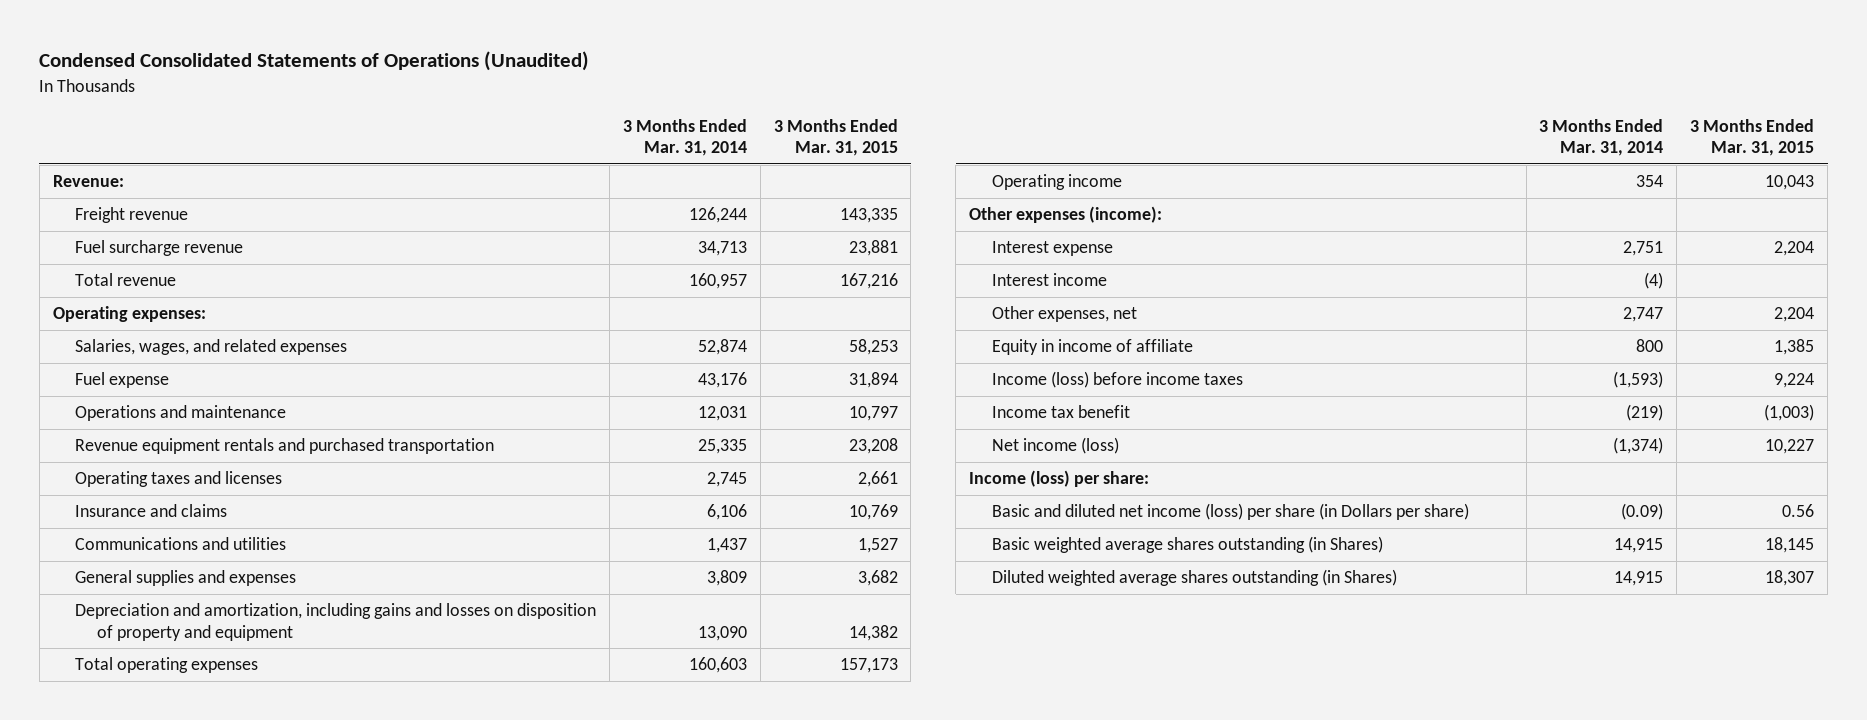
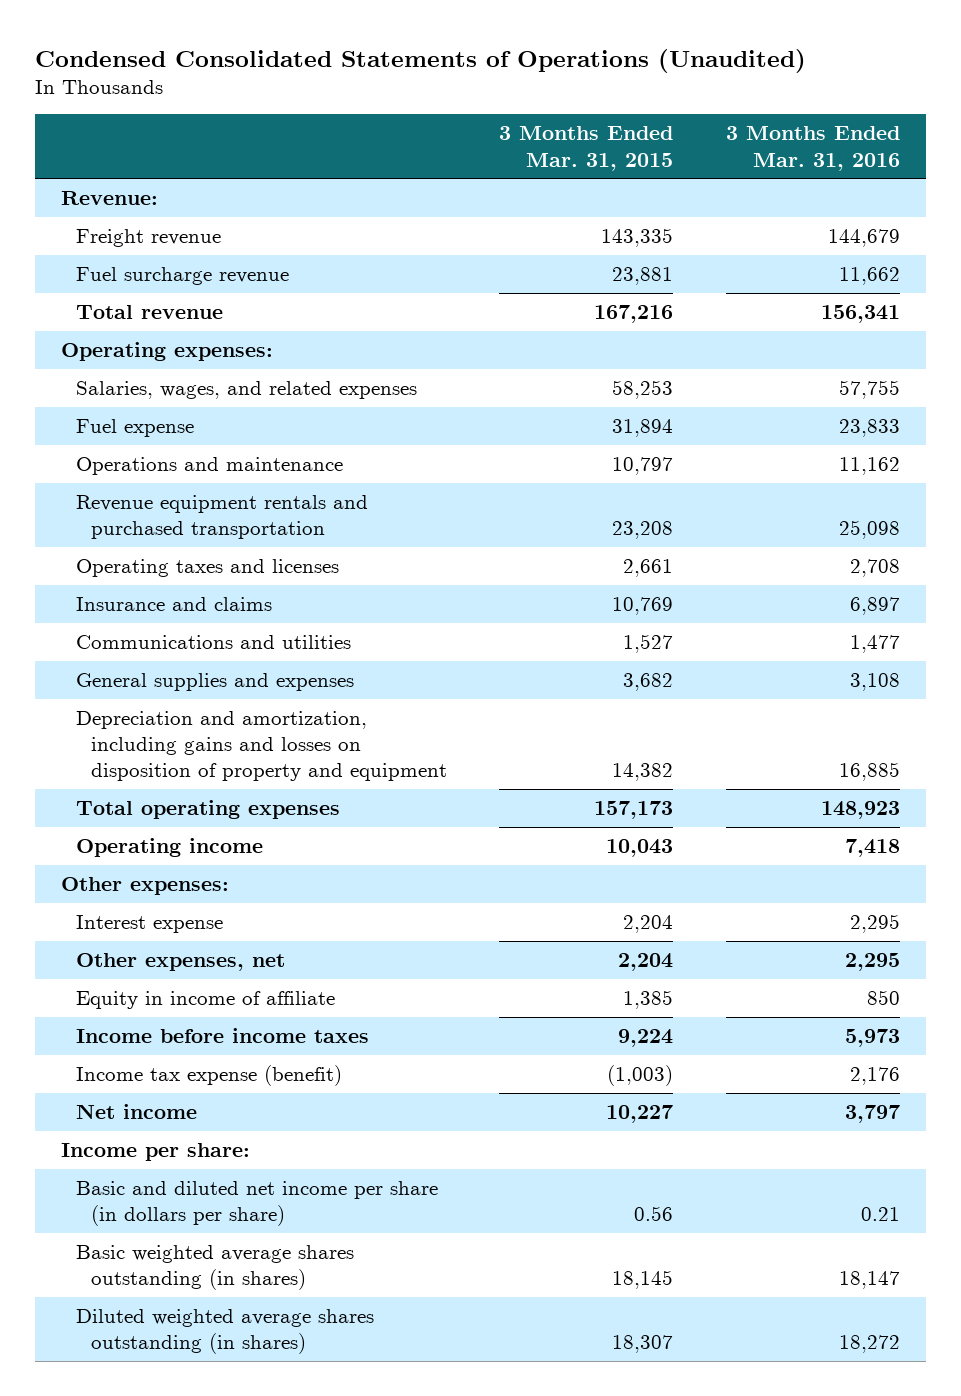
- | 3 Months Ended Mar. 31, 2014 | 3 Months Ended Mar. 31, 2015
+ | 3 Months Ended Mar. 31, 2015 | 3 Months Ended Mar. 31, 2016
- Other expenses (income):
+ Other expenses:
- Interest income | (4) |
- Income (loss) before income taxes | (1,593) | 9,224
- Income tax benefit | (219) | (1,003)
- Net income (loss) | (1,374) | 10,227
- Income (loss) per share:
- Basic and diluted net income (loss) per share (in Dollars per share) | (0.09) | 0.56
- Basic weighted average shares outstanding (in Shares) | 14,915 | 18,145
- Diluted weighted average shares outstanding (in Shares) | 14,915 | 18,307
+ Income before income taxes | 9,224 | 5,973
+ Income tax expense (benefit) | (1,003) | 2,176
+ Net income | 10,227 | 3,797
+ Income per share:
+ Basic and diluted net income per share (in dollars per share) | 0.56 | 0.21
+ Basic weighted average shares outstanding (in shares) | 18,145 | 18,147
+ Diluted weighted average shares outstanding (in shares) | 18,307 | 18,272

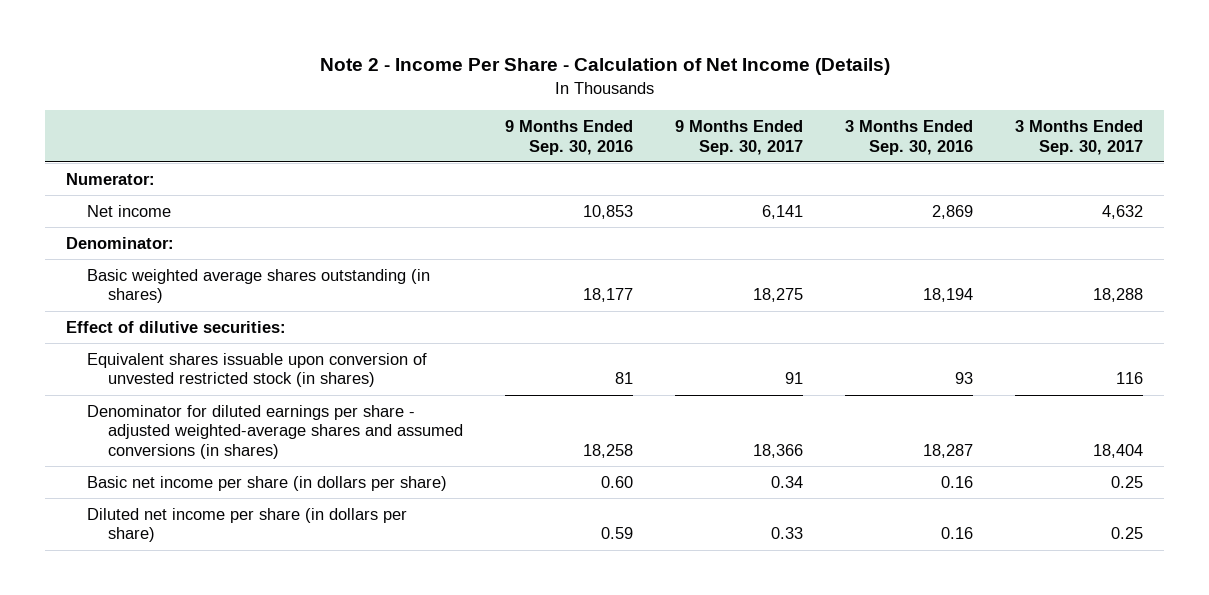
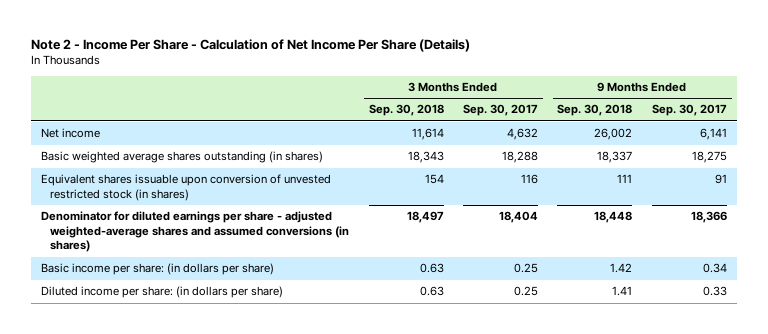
- Note 2 - Income Per Share - Calculation of Net Income (Details)
+ Note 2 - Income Per Share - Calculation of Net Income Per Share (Details)
- | 9 Months Ended Sep. 30, 2016 | 9 Months Ended Sep. 30, 2017 | 3 Months Ended Sep. 30, 2016 | 3 Months Ended Sep. 30, 2017
+ | 3 Months Ended Sep. 30, 2018 | 3 Months Ended Sep. 30, 2017 | 9 Months Ended Sep. 30, 2018 | 9 Months Ended Sep. 30, 2017
- Numerator:
- Denominator:
- Effect of dilutive securities:
- Basic net income per share (in dollars per share) | 0.60 | 0.34 | 0.16 | 0.25
- Diluted net income per share (in dollars per share) | 0.59 | 0.33 | 0.16 | 0.25
+ Basic income per share: (in dollars per share) | 0.63 | 0.25 | 1.42 | 0.34
+ Diluted income per share: (in dollars per share) | 0.63 | 0.25 | 1.41 | 0.33

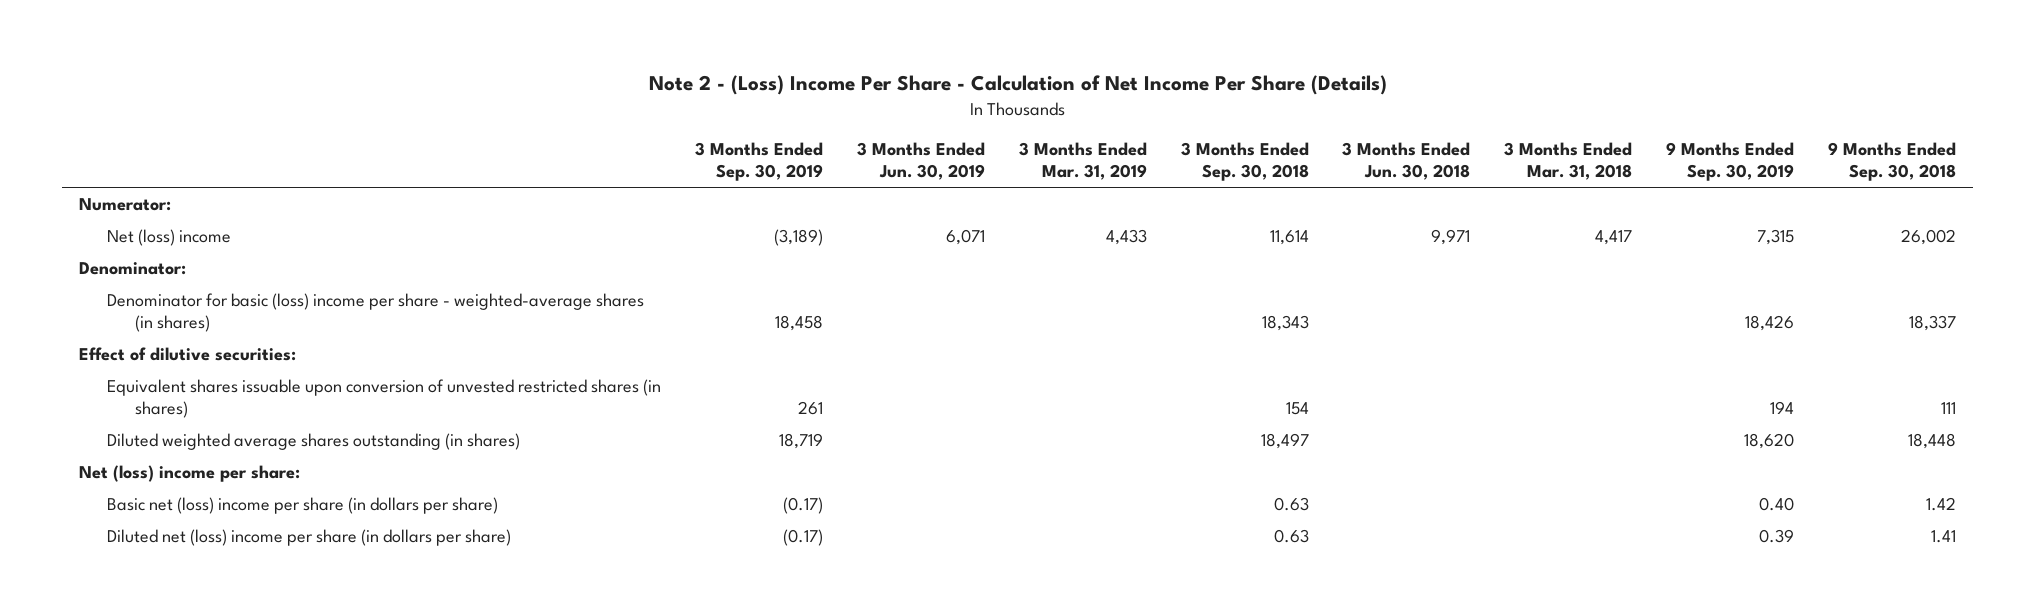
- Note 2 - Income Per Share - Calculation of Net Income Per Share (Details)
+ Note 2 - (Loss) Income Per Share - Calculation of Net Income Per Share (Details)
- | 3 Months Ended Sep. 30, 2018 | 3 Months Ended Sep. 30, 2017 | 9 Months Ended Sep. 30, 2018 | 9 Months Ended Sep. 30, 2017
+ | 3 Months Ended Sep. 30, 2019 | 3 Months Ended Jun. 30, 2019 | 3 Months Ended Mar. 31, 2019 | 3 Months Ended Sep. 30, 2018 | 3 Months Ended Jun. 30, 2018 | 3 Months Ended Mar. 31, 2018 | 9 Months Ended Sep. 30, 2019 | 9 Months Ended Sep. 30, 2018
- Net income | 11,614 | 4,632 | 26,002 | 6,141
- Basic weighted average shares outstanding (in shares) | 18,343 | 18,288 | 18,337 | 18,275
- Equivalent shares issuable upon conversion of unvested restricted stock (in shares) | 154 | 116 | 111 | 91
- Denominator for diluted earnings per share - adjusted weighted-average shares and assumed conversions (in shares) | 18,497 | 18,404 | 18,448 | 18,366
- Basic income per share: (in dollars per share) | 0.63 | 0.25 | 1.42 | 0.34
- Diluted income per share: (in dollars per share) | 0.63 | 0.25 | 1.41 | 0.33
+ Numerator:
+ Net (loss) income | (3,189) | 6,071 | 4,433 | 11,614 | 9,971 | 4,417 | 7,315 | 26,002
+ Denominator:
+ Denominator for basic (loss) income per share - weighted-average shares (in shares) | 18,458 | | | 18,343 | | | 18,426 | 18,337
+ Effect of dilutive securities:
+ Equivalent shares issuable upon conversion of unvested restricted shares (in shares) | 261 | | | 154 | | | 194 | 111
+ Diluted weighted average shares outstanding (in shares) | 18,719 | | | 18,497 | | | 18,620 | 18,448
+ Net (loss) income per share:
+ Basic net (loss) income per share (in dollars per share) | (0.17) | | | 0.63 | | | 0.40 | 1.42
+ Diluted net (loss) income per share (in dollars per share) | (0.17) | | | 0.63 | | | 0.39 | 1.41

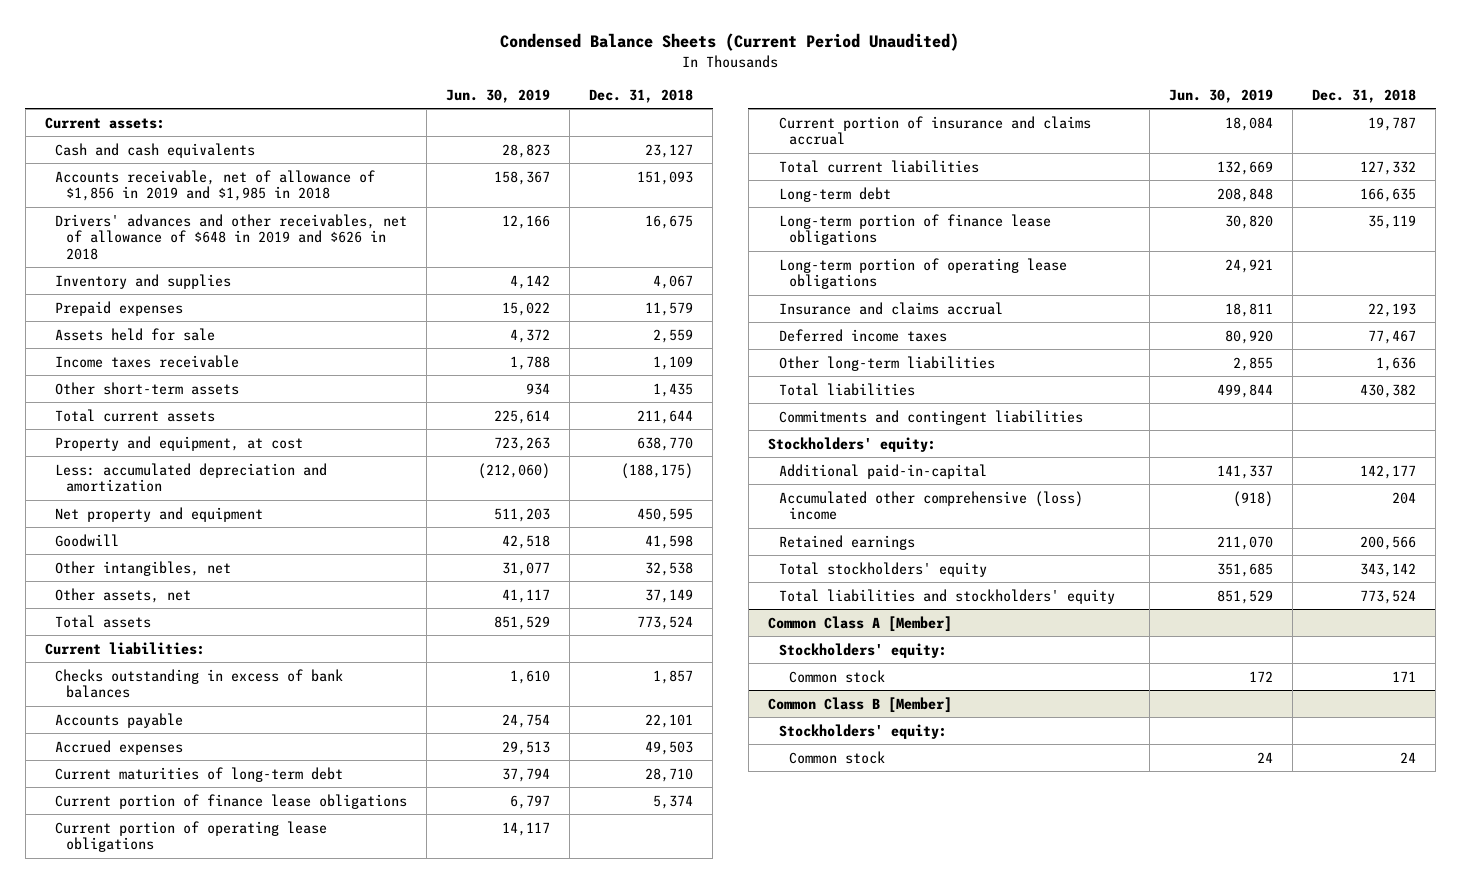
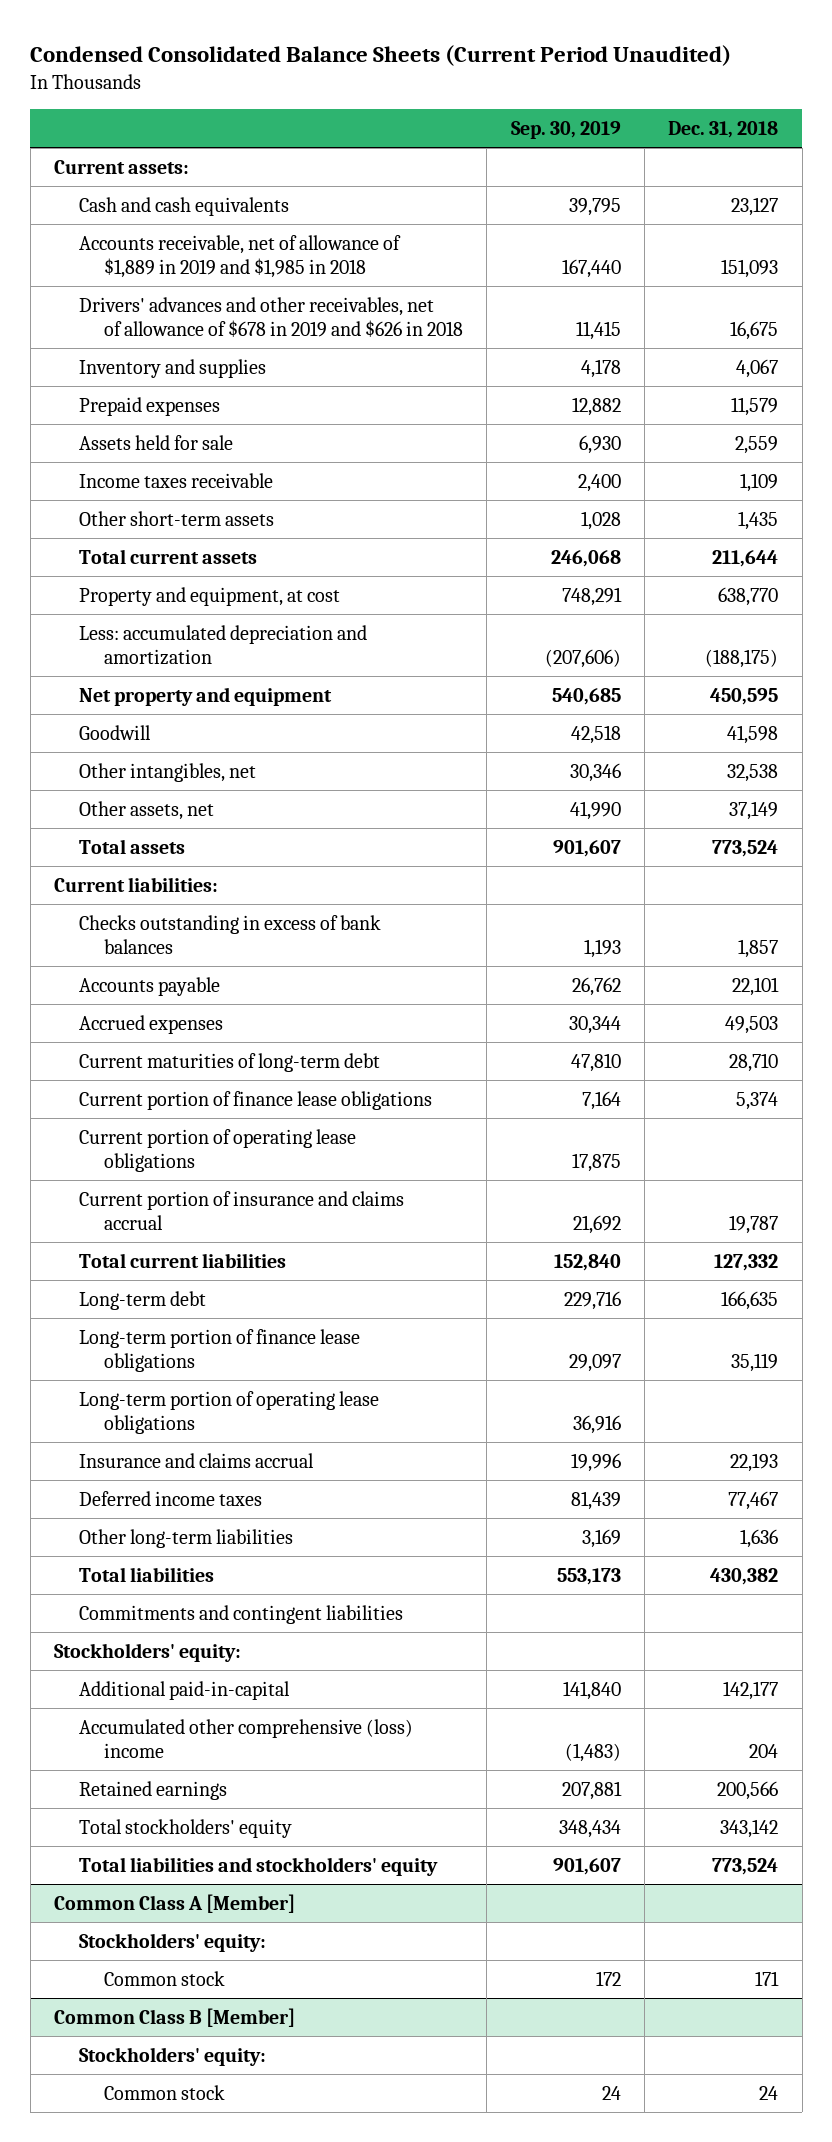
- Condensed Balance Sheets (Current Period Unaudited)
+ Condensed Consolidated Balance Sheets (Current Period Unaudited)
- | Jun. 30, 2019 | Dec. 31, 2018
+ | Sep. 30, 2019 | Dec. 31, 2018
- Accounts receivable, net of allowance of $1,856 in 2019 and $1,985 in 2018 | 158,367 | 151,093
- Drivers' advances and other receivables, net of allowance of $648 in 2019 and $626 in 2018 | 12,166 | 16,675
+ Accounts receivable, net of allowance of $1,889 in 2019 and $1,985 in 2018 | 167,440 | 151,093
+ Drivers' advances and other receivables, net of allowance of $678 in 2019 and $626 in 2018 | 11,415 | 16,675

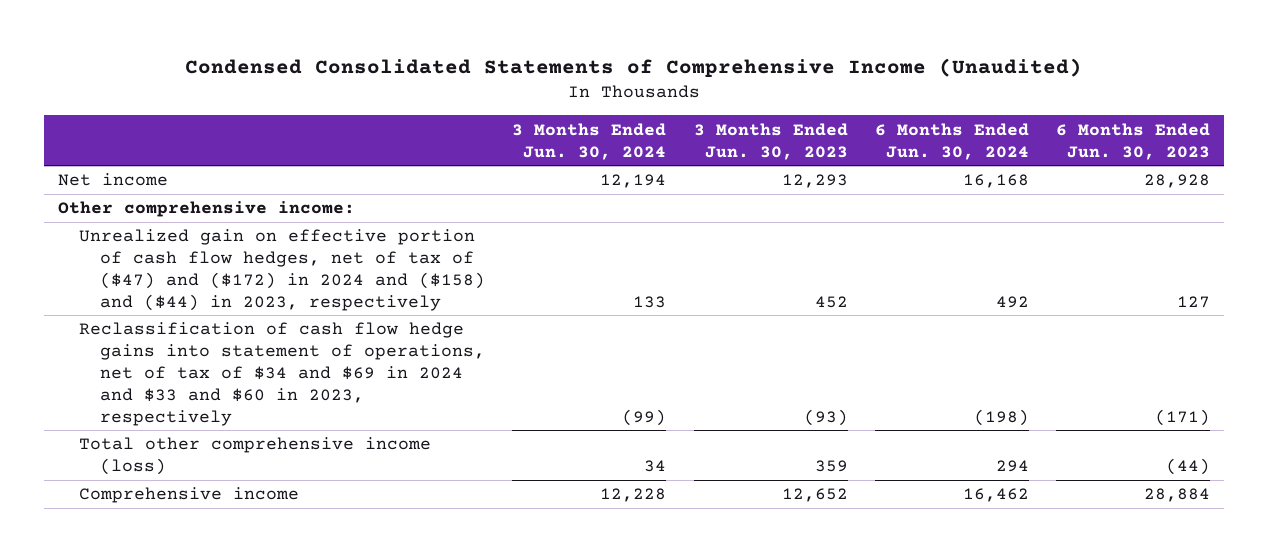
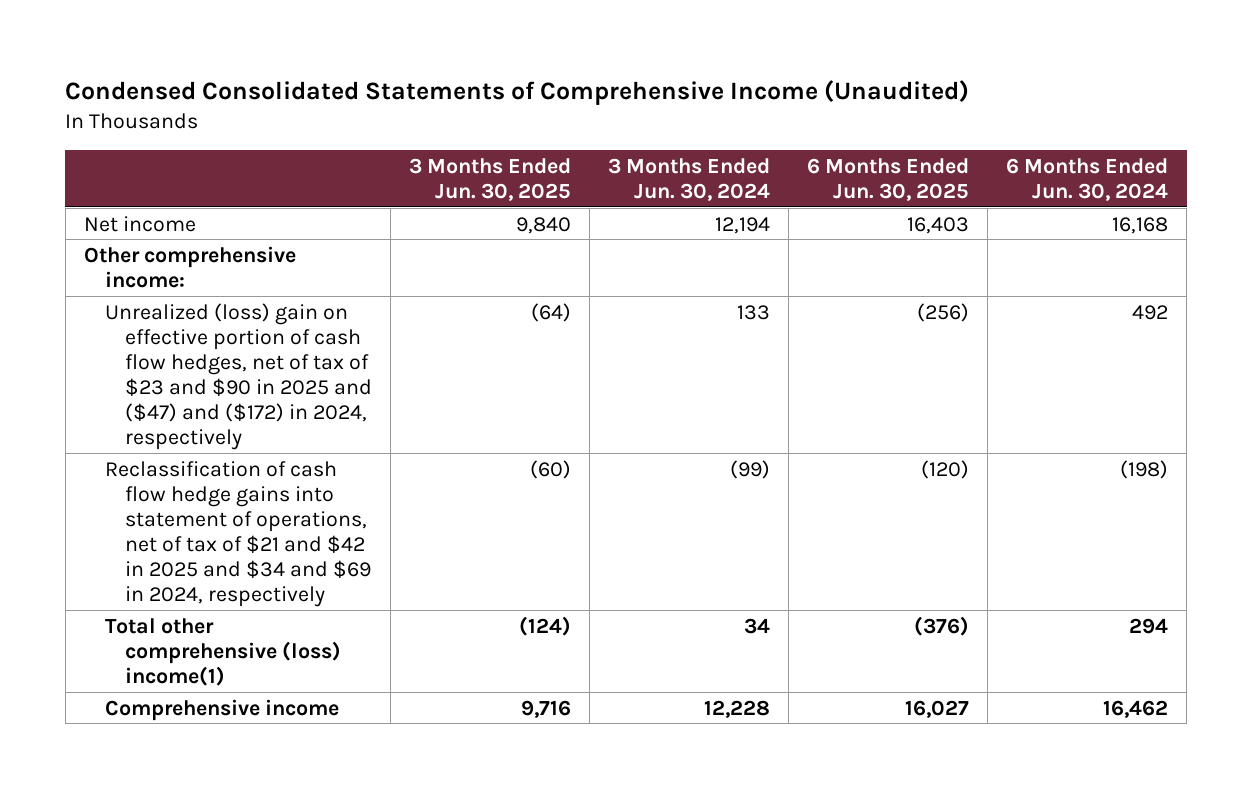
- | 3 Months Ended Jun. 30, 2024 | 3 Months Ended Jun. 30, 2023 | 6 Months Ended Jun. 30, 2024 | 6 Months Ended Jun. 30, 2023
+ | 3 Months Ended Jun. 30, 2025 | 3 Months Ended Jun. 30, 2024 | 6 Months Ended Jun. 30, 2025 | 6 Months Ended Jun. 30, 2024
- Unrealized gain on effective portion of cash flow hedges, net of tax of ($47) and ($172) in 2024 and ($158) and ($44) in 2023, respectively | 133 | 452 | 492 | 127
- Reclassification of cash flow hedge gains into statement of operations, net of tax of $34 and $69 in 2024 and $33 and $60 in 2023, respectively | (99) | (93) | (198) | (171)
- Total other comprehensive income (loss) | 34 | 359 | 294 | (44)
+ Unrealized (loss) gain on effective portion of cash flow hedges, net of tax of $23 and $90 in 2025 and ($47) and ($172) in 2024, respectively | (64) | 133 | (256) | 492
+ Reclassification of cash flow hedge gains into statement of operations, net of tax of $21 and $42 in 2025 and $34 and $69 in 2024, respectively | (60) | (99) | (120) | (198)
+ Total other comprehensive (loss) income(1) | (124) | 34 | (376) | 294

